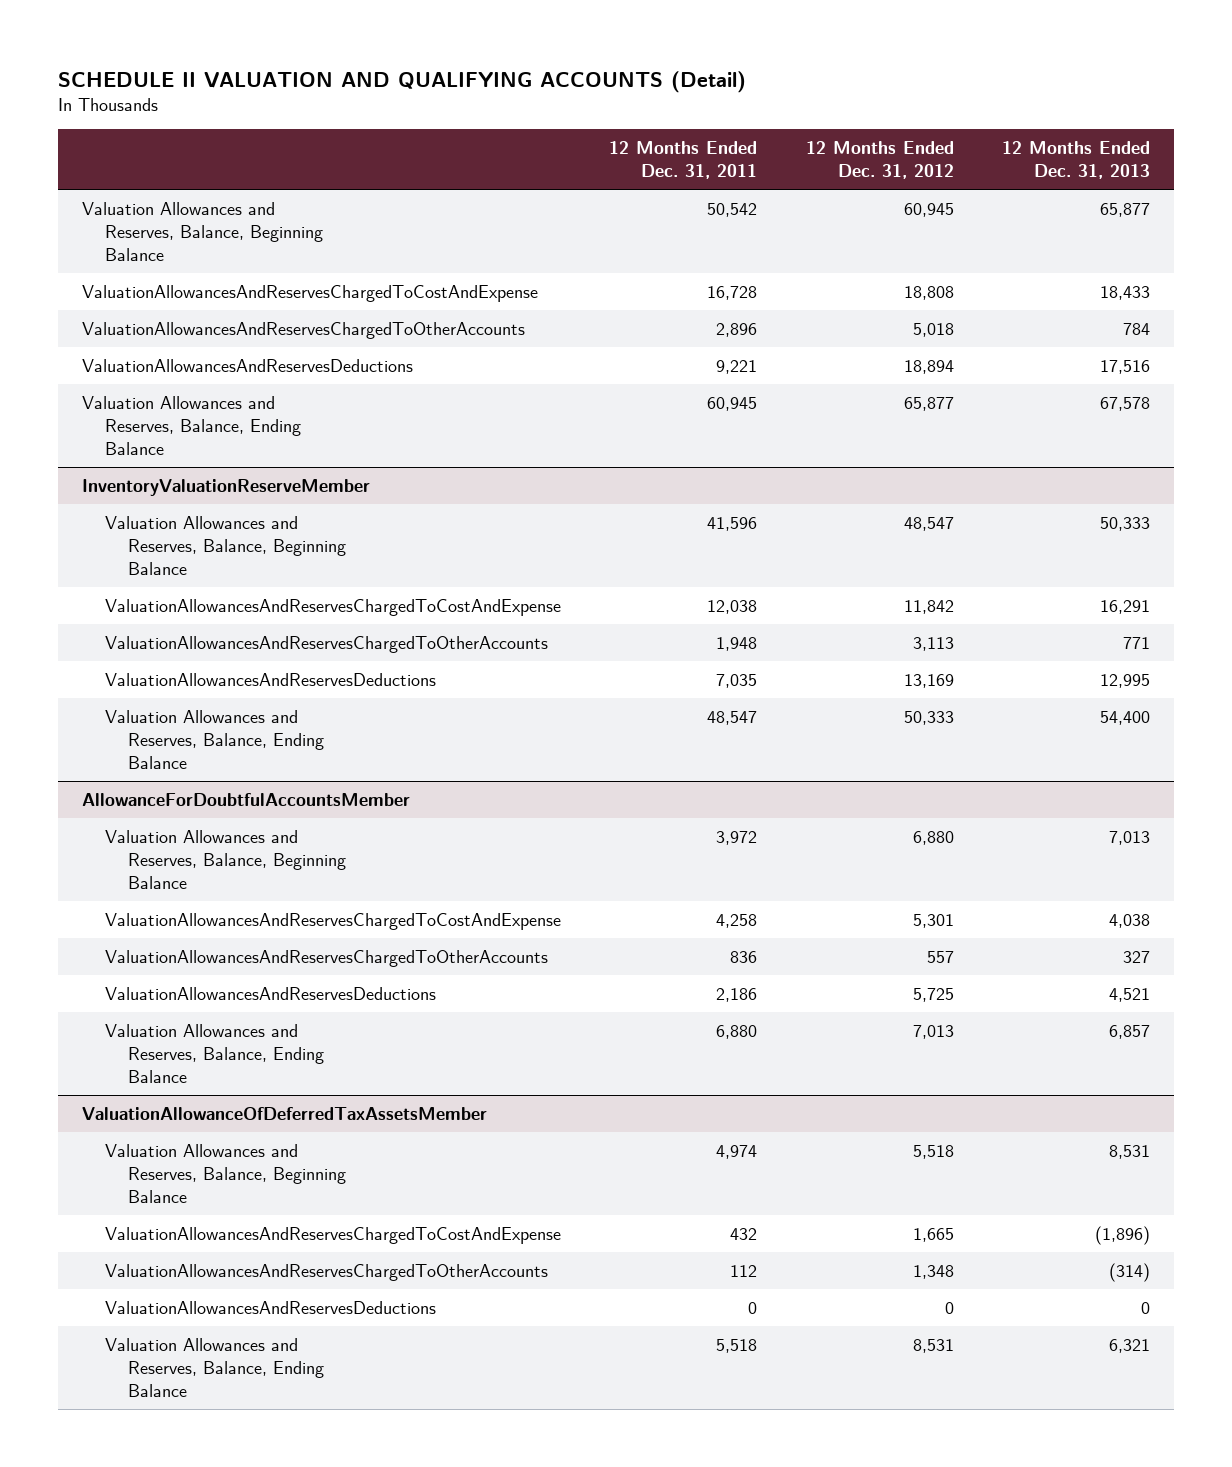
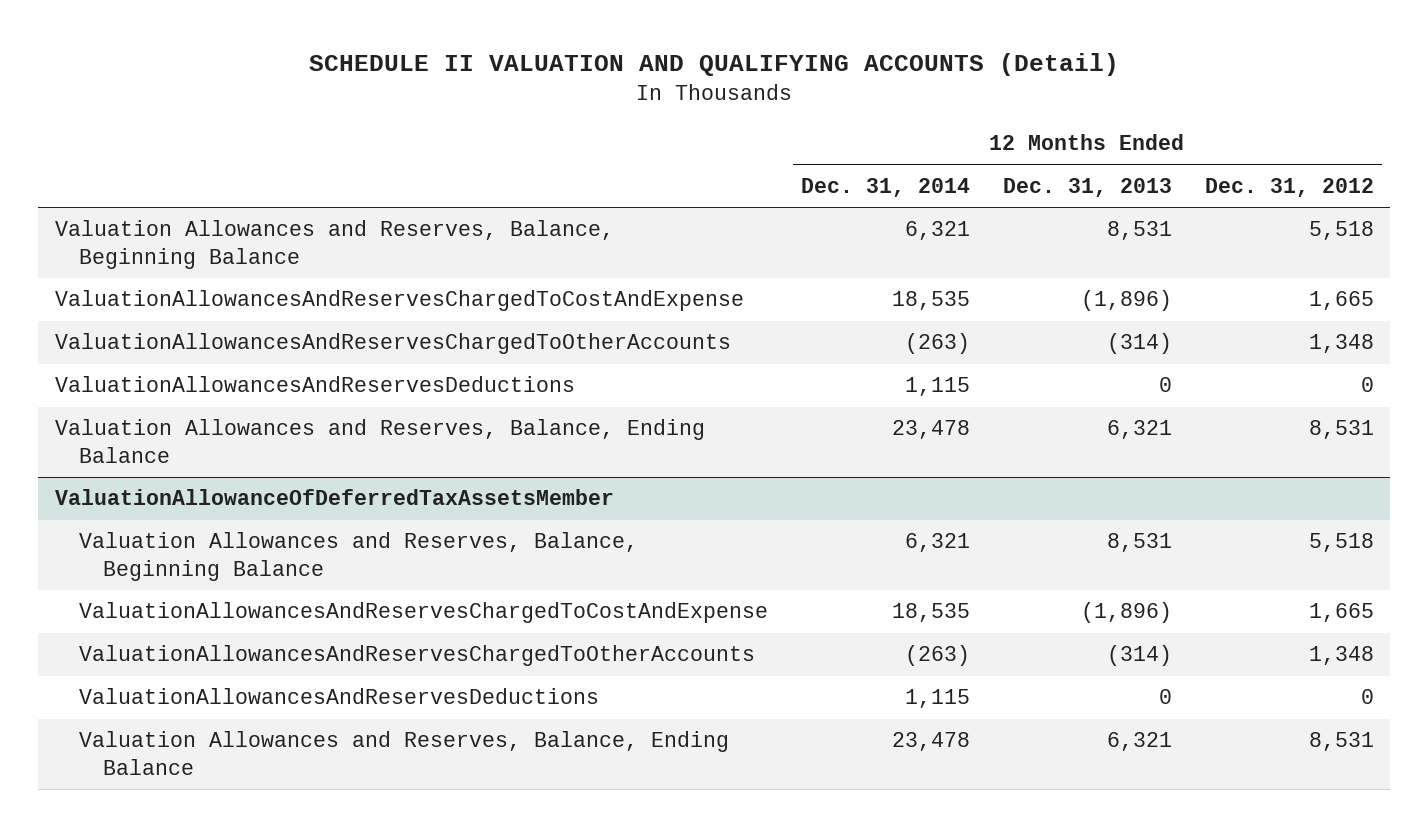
- | 12 Months Ended Dec. 31, 2011 | 12 Months Ended Dec. 31, 2012 | 12 Months Ended Dec. 31, 2013
+ | 12 Months Ended Dec. 31, 2014 | 12 Months Ended Dec. 31, 2013 | 12 Months Ended Dec. 31, 2012
- Valuation Allowances and Reserves, Balance, Beginning Balance | 50,542 | 60,945 | 65,877
- ValuationAllowancesAndReservesChargedToCostAndExpense | 16,728 | 18,808 | 18,433
- ValuationAllowancesAndReservesChargedToOtherAccounts | 2,896 | 5,018 | 784
- ValuationAllowancesAndReservesDeductions | 9,221 | 18,894 | 17,516
- Valuation Allowances and Reserves, Balance, Ending Balance | 60,945 | 65,877 | 67,578
- InventoryValuationReserveMember
- Valuation Allowances and Reserves, Balance, Beginning Balance | 41,596 | 48,547 | 50,333
- ValuationAllowancesAndReservesChargedToCostAndExpense | 12,038 | 11,842 | 16,291
- ValuationAllowancesAndReservesChargedToOtherAccounts | 1,948 | 3,113 | 771
- ValuationAllowancesAndReservesDeductions | 7,035 | 13,169 | 12,995
- Valuation Allowances and Reserves, Balance, Ending Balance | 48,547 | 50,333 | 54,400
- AllowanceForDoubtfulAccountsMember
- Valuation Allowances and Reserves, Balance, Beginning Balance | 3,972 | 6,880 | 7,013
- ValuationAllowancesAndReservesChargedToCostAndExpense | 4,258 | 5,301 | 4,038
- ValuationAllowancesAndReservesChargedToOtherAccounts | 836 | 557 | 327
- ValuationAllowancesAndReservesDeductions | 2,186 | 5,725 | 4,521
- Valuation Allowances and Reserves, Balance, Ending Balance | 6,880 | 7,013 | 6,857
+ Valuation Allowances and Reserves, Balance, Beginning Balance | 6,321 | 8,531 | 5,518
+ ValuationAllowancesAndReservesChargedToCostAndExpense | 18,535 | (1,896) | 1,665
+ ValuationAllowancesAndReservesChargedToOtherAccounts | (263) | (314) | 1,348
+ ValuationAllowancesAndReservesDeductions | 1,115 | 0 | 0
+ Valuation Allowances and Reserves, Balance, Ending Balance | 23,478 | 6,321 | 8,531

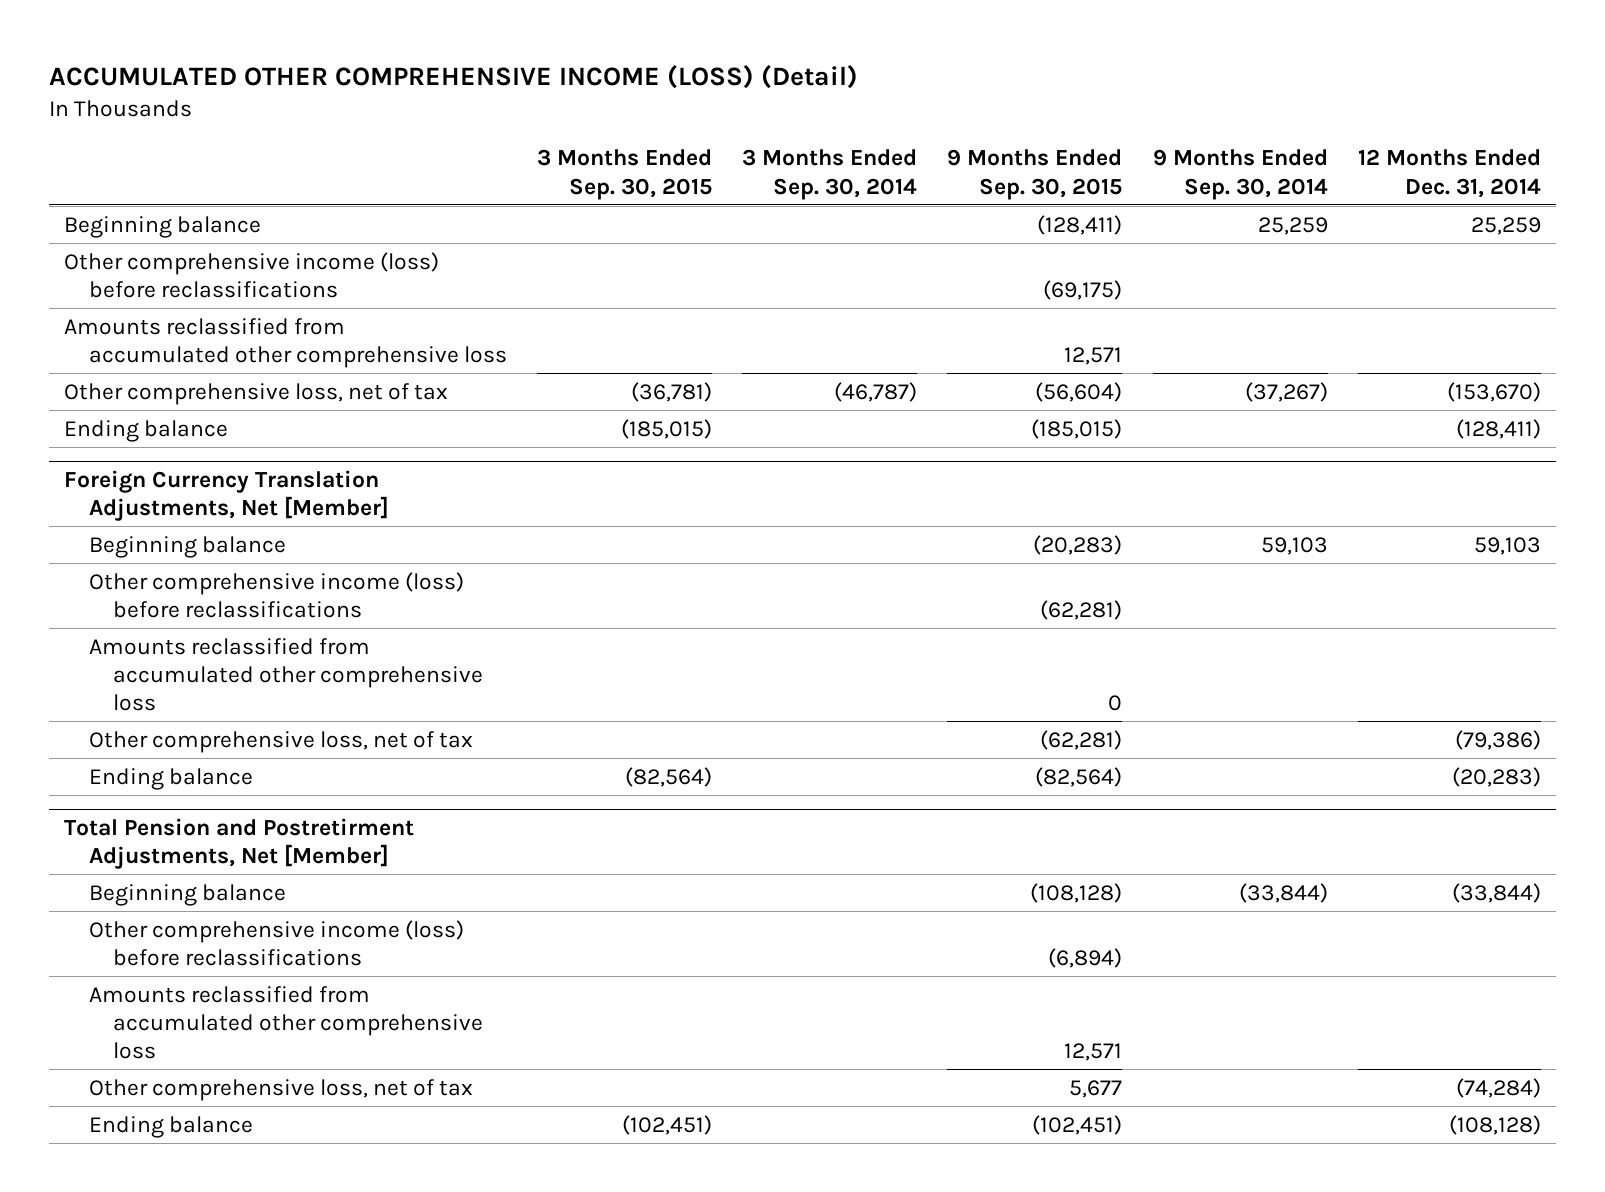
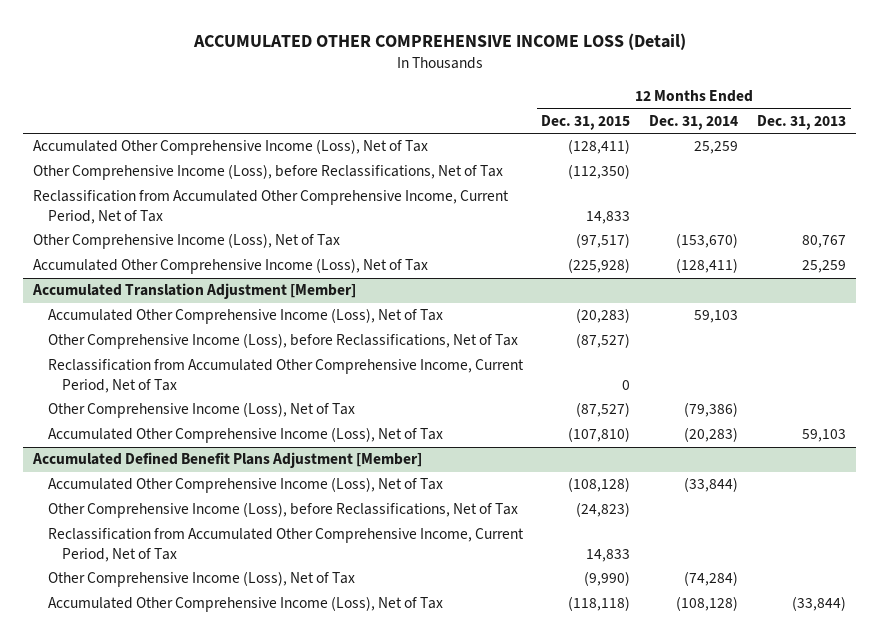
- ACCUMULATED OTHER COMPREHENSIVE INCOME (LOSS) (Detail)
+ ACCUMULATED OTHER COMPREHENSIVE INCOME LOSS (Detail)
- | 3 Months Ended Sep. 30, 2015 | 3 Months Ended Sep. 30, 2014 | 9 Months Ended Sep. 30, 2015 | 9 Months Ended Sep. 30, 2014 | 12 Months Ended Dec. 31, 2014
+ | 12 Months Ended Dec. 31, 2015 | 12 Months Ended Dec. 31, 2014 | 12 Months Ended Dec. 31, 2013
- Beginning balance | | | (128,411) | 25,259 | 25,259
- Other comprehensive income (loss) before reclassifications | | | (69,175) | |
- Amounts reclassified from accumulated other comprehensive loss | | | 12,571 | |
- Other comprehensive loss, net of tax | (36,781) | (46,787) | (56,604) | (37,267) | (153,670)
- Ending balance | (185,015) | | (185,015) | | (128,411)
- Foreign Currency Translation Adjustments, Net [Member]
- Beginning balance | | | (20,283) | 59,103 | 59,103
- Other comprehensive income (loss) before reclassifications | | | (62,281) | |
- Amounts reclassified from accumulated other comprehensive loss | | | 0 | |
- Other comprehensive loss, net of tax | | | (62,281) | | (79,386)
- Ending balance | (82,564) | | (82,564) | | (20,283)
- Total Pension and Postretirment Adjustments, Net [Member]
- Beginning balance | | | (108,128) | (33,844) | (33,844)
- Other comprehensive income (loss) before reclassifications | | | (6,894) | |
- Amounts reclassified from accumulated other comprehensive loss | | | 12,571 | |
- Other comprehensive loss, net of tax | | | 5,677 | | (74,284)
- Ending balance | (102,451) | | (102,451) | | (108,128)
+ Accumulated Other Comprehensive Income (Loss), Net of Tax | (128,411) | 25,259 |
+ Other Comprehensive Income (Loss), before Reclassifications, Net of Tax | (112,350) | |
+ Reclassification from Accumulated Other Comprehensive Income, Current Period, Net of Tax | 14,833 | |
+ Other Comprehensive Income (Loss), Net of Tax | (97,517) | (153,670) | 80,767
+ Accumulated Other Comprehensive Income (Loss), Net of Tax | (225,928) | (128,411) | 25,259
+ Accumulated Translation Adjustment [Member]
+ Accumulated Other Comprehensive Income (Loss), Net of Tax | (20,283) | 59,103 |
+ Other Comprehensive Income (Loss), before Reclassifications, Net of Tax | (87,527) | |
+ Reclassification from Accumulated Other Comprehensive Income, Current Period, Net of Tax | 0 | |
+ Other Comprehensive Income (Loss), Net of Tax | (87,527) | (79,386) |
+ Accumulated Other Comprehensive Income (Loss), Net of Tax | (107,810) | (20,283) | 59,103
+ Accumulated Defined Benefit Plans Adjustment [Member]
+ Accumulated Other Comprehensive Income (Loss), Net of Tax | (108,128) | (33,844) |
+ Other Comprehensive Income (Loss), before Reclassifications, Net of Tax | (24,823) | |
+ Reclassification from Accumulated Other Comprehensive Income, Current Period, Net of Tax | 14,833 | |
+ Other Comprehensive Income (Loss), Net of Tax | (9,990) | (74,284) |
+ Accumulated Other Comprehensive Income (Loss), Net of Tax | (118,118) | (108,128) | (33,844)

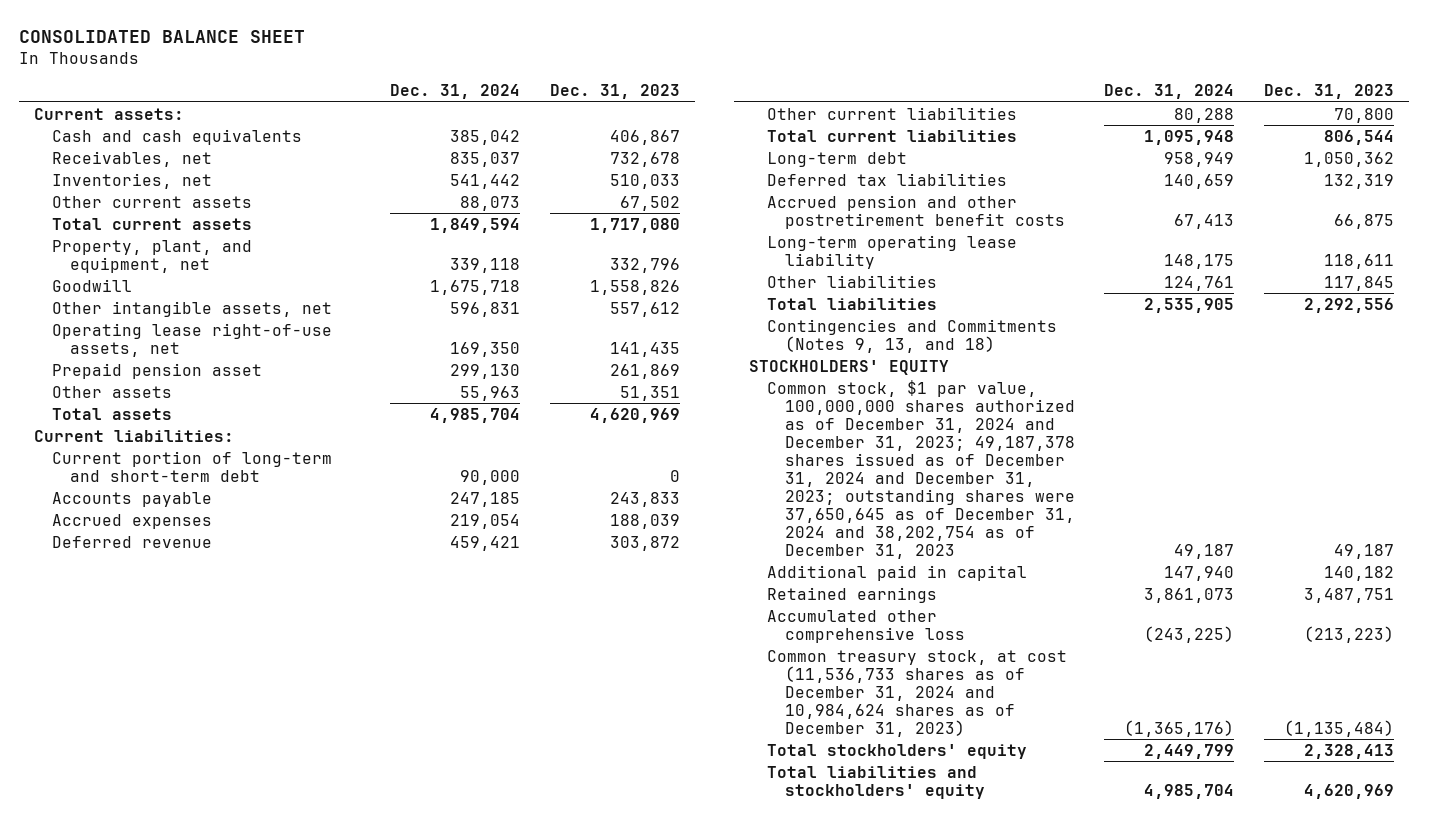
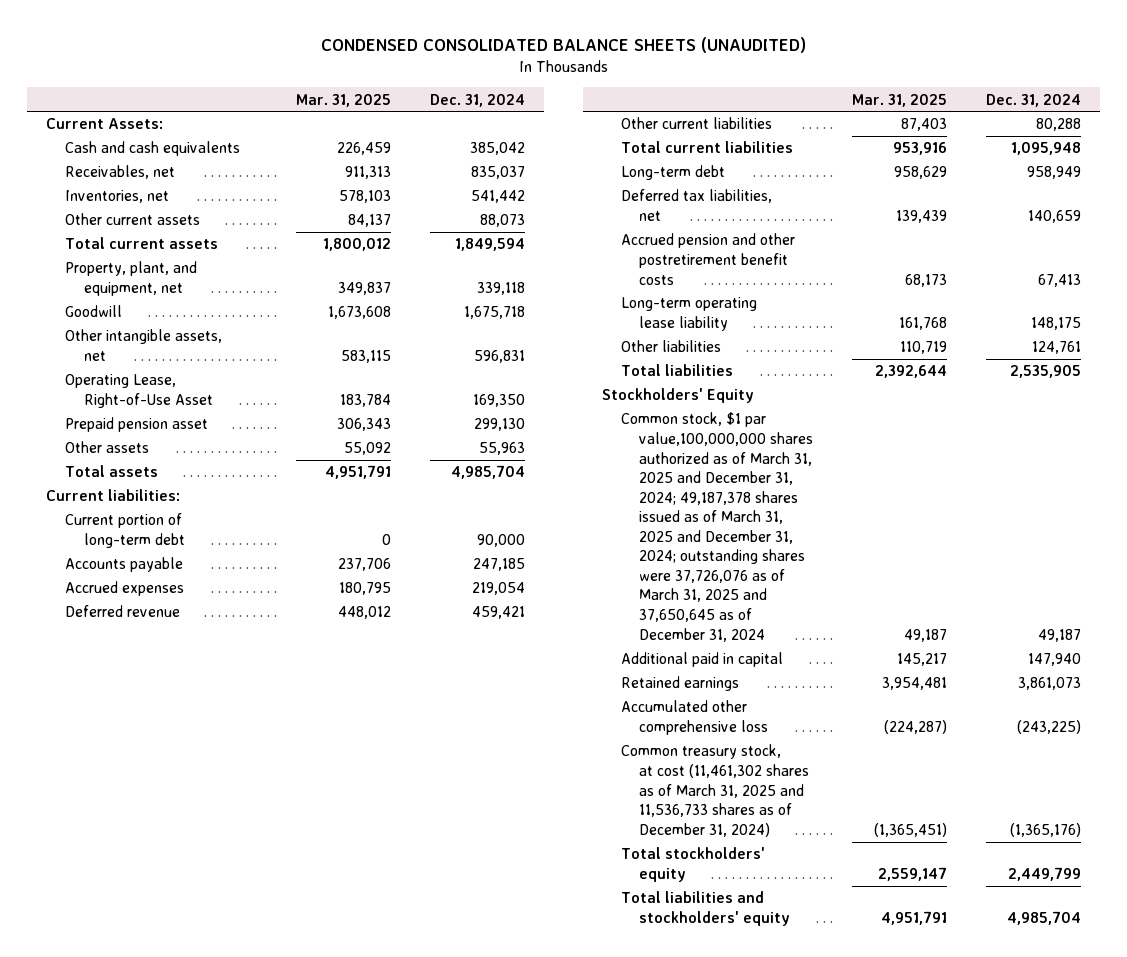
- CONSOLIDATED BALANCE SHEET
+ CONDENSED CONSOLIDATED BALANCE SHEETS (UNAUDITED)
- | Dec. 31, 2024 | Dec. 31, 2023
+ | Mar. 31, 2025 | Dec. 31, 2024
- Current assets:
+ Current Assets:
- Operating lease right-of-use assets, net | 169,350 | 141,435
+ Operating Lease, Right-of-Use Asset | 183,784 | 169,350
- Current portion of long-term and short-term debt | 90,000 | 0
+ Current portion of long-term debt | 0 | 90,000
- Deferred tax liabilities | 140,659 | 132,319
+ Deferred tax liabilities, net | 139,439 | 140,659
- Contingencies and Commitments (Notes 9, 13, and 18)
- STOCKHOLDERS' EQUITY
- Common stock, $1 par value, 100,000,000 shares authorized as of December 31, 2024 and December 31, 2023; 49,187,378 shares issued as of December 31, 2024 and December 31, 2023; outstanding shares were 37,650,645 as of December 31, 2024 and 38,202,754 as of December 31, 2023 | 49,187 | 49,187
+ Stockholders' Equity
+ Common stock, $1 par value,100,000,000 shares authorized as of March 31, 2025 and December 31, 2024; 49,187,378 shares issued as of March 31, 2025 and December 31, 2024; outstanding shares were 37,726,076 as of March 31, 2025 and 37,650,645 as of December 31, 2024 | 49,187 | 49,187
- Common treasury stock, at cost (11,536,733 shares as of December 31, 2024 and 10,984,624 shares as of December 31, 2023) | (1,365,176) | (1,135,484)
+ Common treasury stock, at cost (11,461,302 shares as of March 31, 2025 and 11,536,733 shares as of December 31, 2024) | (1,365,451) | (1,365,176)

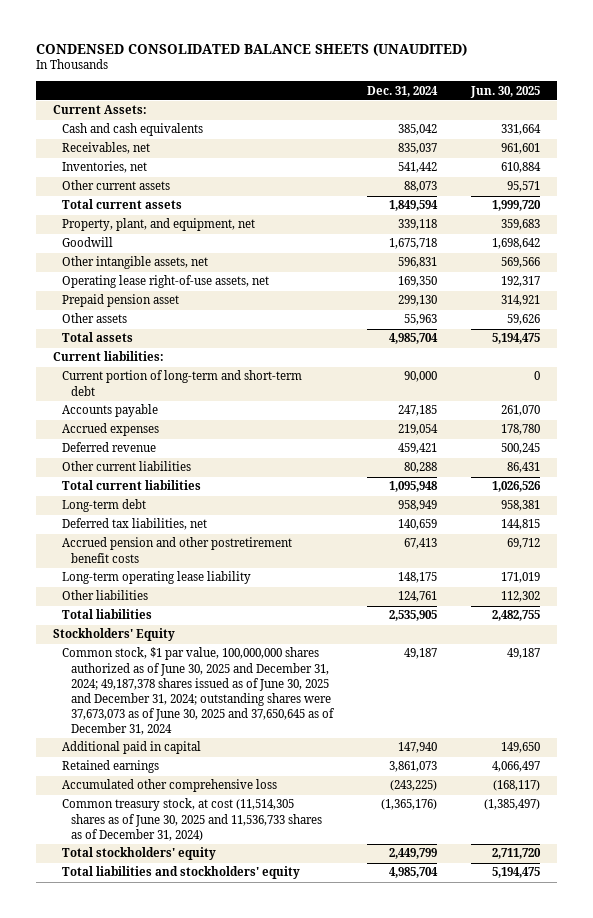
- | Mar. 31, 2025 | Dec. 31, 2024
+ | Dec. 31, 2024 | Jun. 30, 2025
- Operating Lease, Right-of-Use Asset | 183,784 | 169,350
+ Operating lease right-of-use assets, net | 169,350 | 192,317
- Current portion of long-term debt | 0 | 90,000
+ Current portion of long-term and short-term debt | 90,000 | 0
- Common stock, $1 par value,100,000,000 shares authorized as of March 31, 2025 and December 31, 2024; 49,187,378 shares issued as of March 31, 2025 and December 31, 2024; outstanding shares were 37,726,076 as of March 31, 2025 and 37,650,645 as of December 31, 2024 | 49,187 | 49,187
+ Common stock, $1 par value, 100,000,000 shares authorized as of June 30, 2025 and December 31, 2024; 49,187,378 shares issued as of June 30, 2025 and December 31, 2024; outstanding shares were 37,673,073 as of June 30, 2025 and 37,650,645 as of December 31, 2024 | 49,187 | 49,187
- Common treasury stock, at cost (11,461,302 shares as of March 31, 2025 and 11,536,733 shares as of December 31, 2024) | (1,365,451) | (1,365,176)
+ Common treasury stock, at cost (11,514,305 shares as of June 30, 2025 and 11,536,733 shares as of December 31, 2024) | (1,365,176) | (1,385,497)

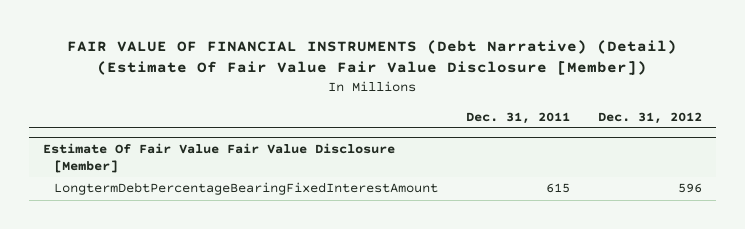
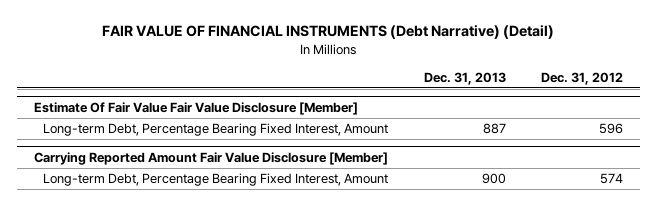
- FAIR VALUE OF FINANCIAL INSTRUMENTS (Debt Narrative) (Detail) (Estimate Of Fair Value Fair Value Disclosure [Member])
+ FAIR VALUE OF FINANCIAL INSTRUMENTS (Debt Narrative) (Detail)
- | Dec. 31, 2011 | Dec. 31, 2012
+ | Dec. 31, 2013 | Dec. 31, 2012
@ Estimate Of Fair Value Fair Value Disclosure [Member]
- LongtermDebtPercentageBearingFixedInterestAmount | 615 | 596
+ Long-term Debt, Percentage Bearing Fixed Interest, Amount | 887 | 596
+ Carrying Reported Amount Fair Value Disclosure [Member]
+ Long-term Debt, Percentage Bearing Fixed Interest, Amount | 900 | 574

